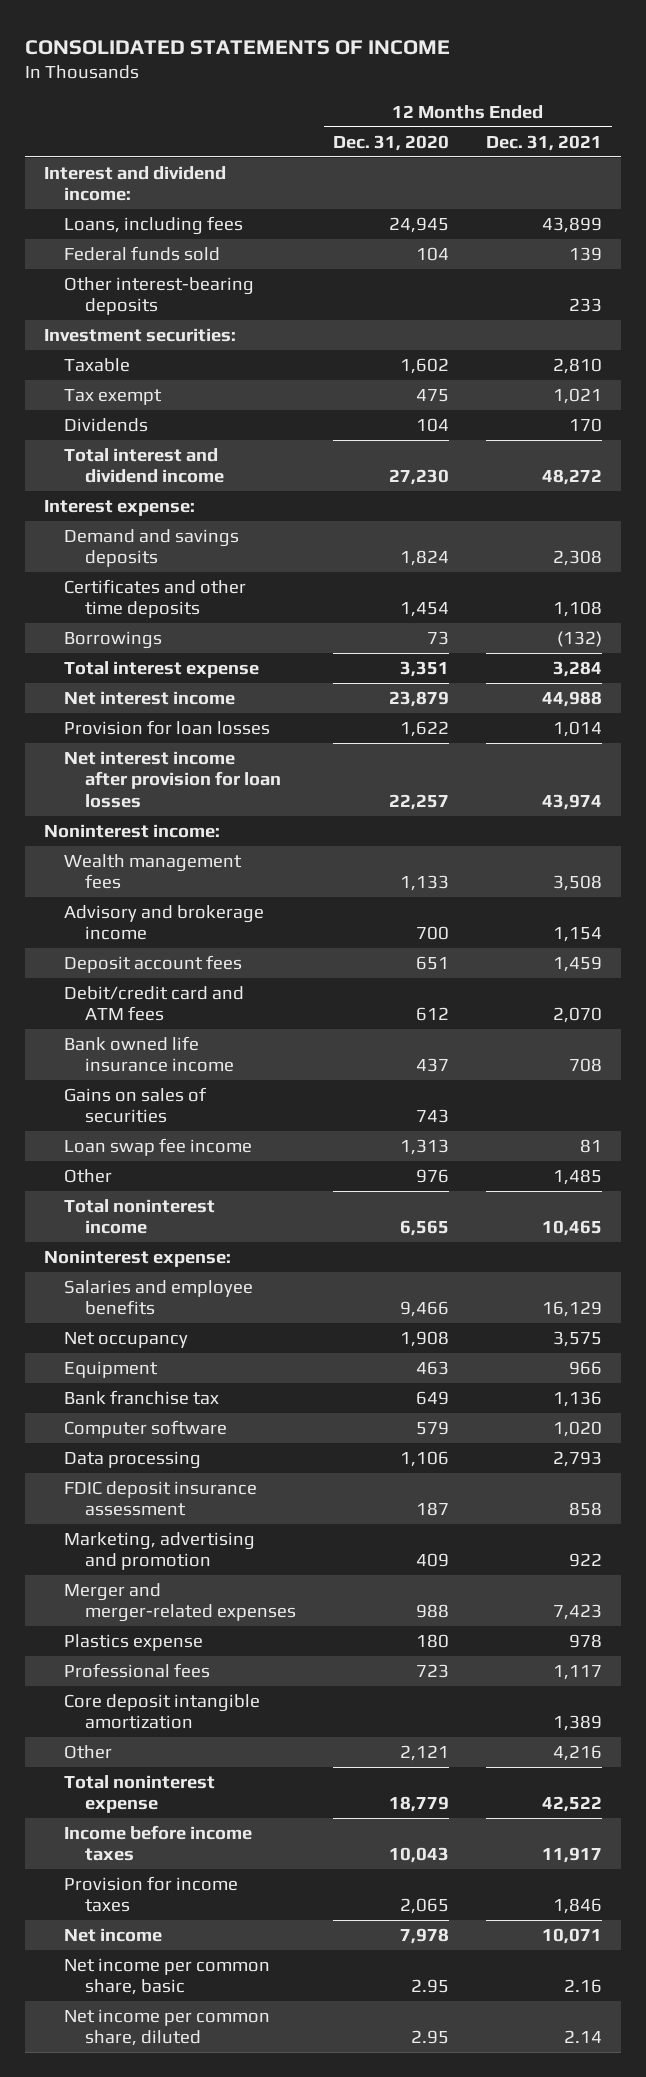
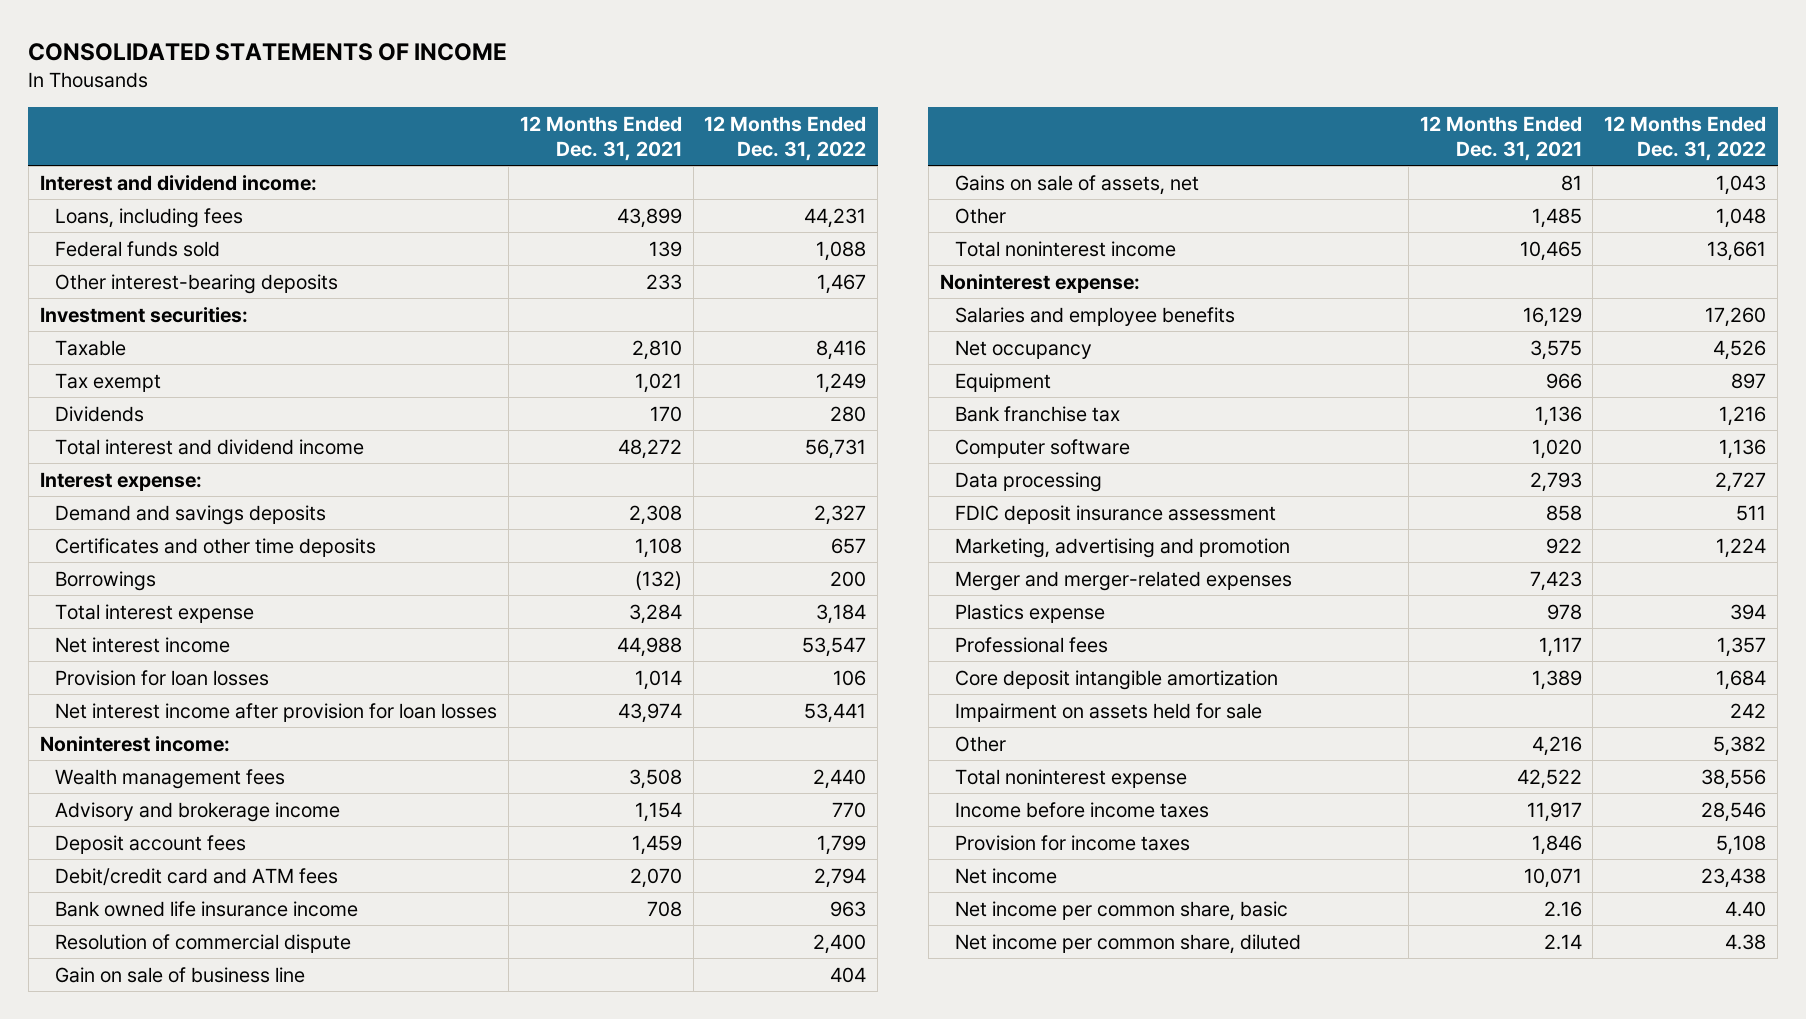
- | 12 Months Ended Dec. 31, 2020 | 12 Months Ended Dec. 31, 2021
+ | 12 Months Ended Dec. 31, 2021 | 12 Months Ended Dec. 31, 2022
- Gains on sales of securities | 743 |
- Loan swap fee income | 1,313 | 81
+ Resolution of commercial dispute | | 2,400
+ Gain on sale of business line | | 404
+ Gains on sale of assets, net | 81 | 1,043
+ Impairment on assets held for sale | | 242

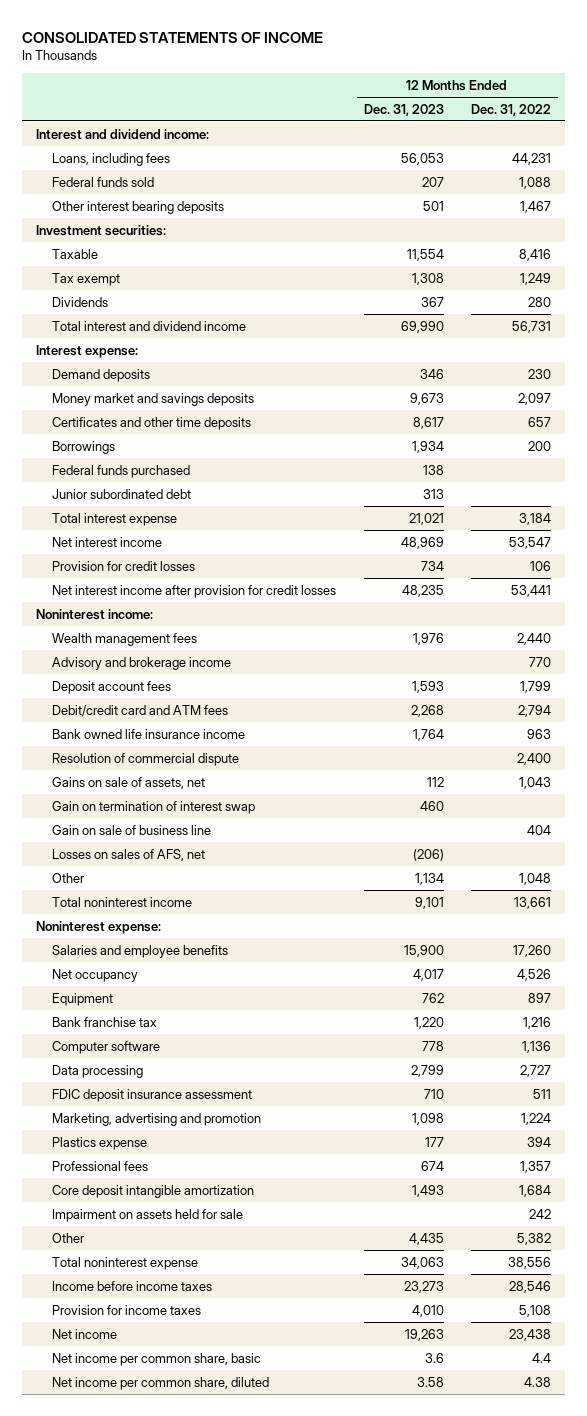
- | 12 Months Ended Dec. 31, 2021 | 12 Months Ended Dec. 31, 2022
+ | 12 Months Ended Dec. 31, 2023 | 12 Months Ended Dec. 31, 2022
- Other interest-bearing deposits | 233 | 1,467
+ Other interest bearing deposits | 501 | 1,467
- Demand and savings deposits | 2,308 | 2,327
+ Demand deposits | 346 | 230
+ Money market and savings deposits | 9,673 | 2,097
+ Federal funds purchased | 138 |
+ Junior subordinated debt | 313 |
- Provision for loan losses | 1,014 | 106
- Net interest income after provision for loan losses | 43,974 | 53,441
+ Provision for credit losses | 734 | 106
+ Net interest income after provision for credit losses | 48,235 | 53,441
+ Gain on termination of interest swap | 460 |
moved down: Gain on sale of business line | | 404
+ Losses on sales of AFS, net | (206) |
- Merger and merger-related expenses | 7,423 |
- Net income per common share, basic | 2.16 | 4.40
+ Net income per common share, basic | 3.6 | 4.4

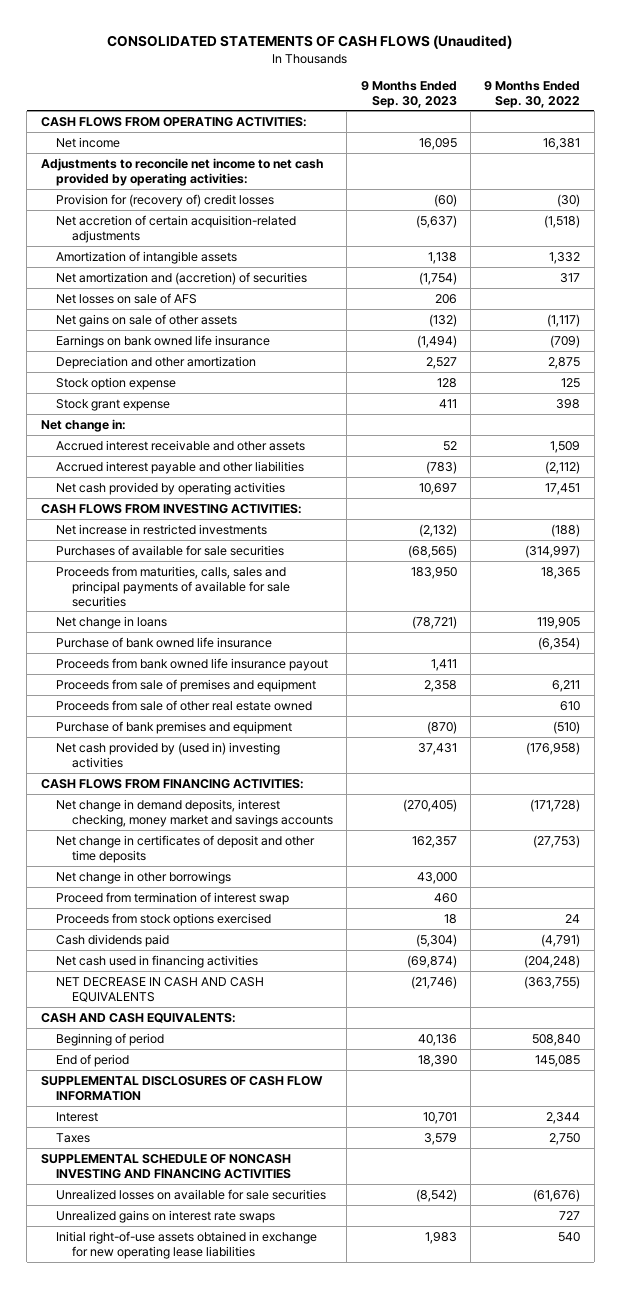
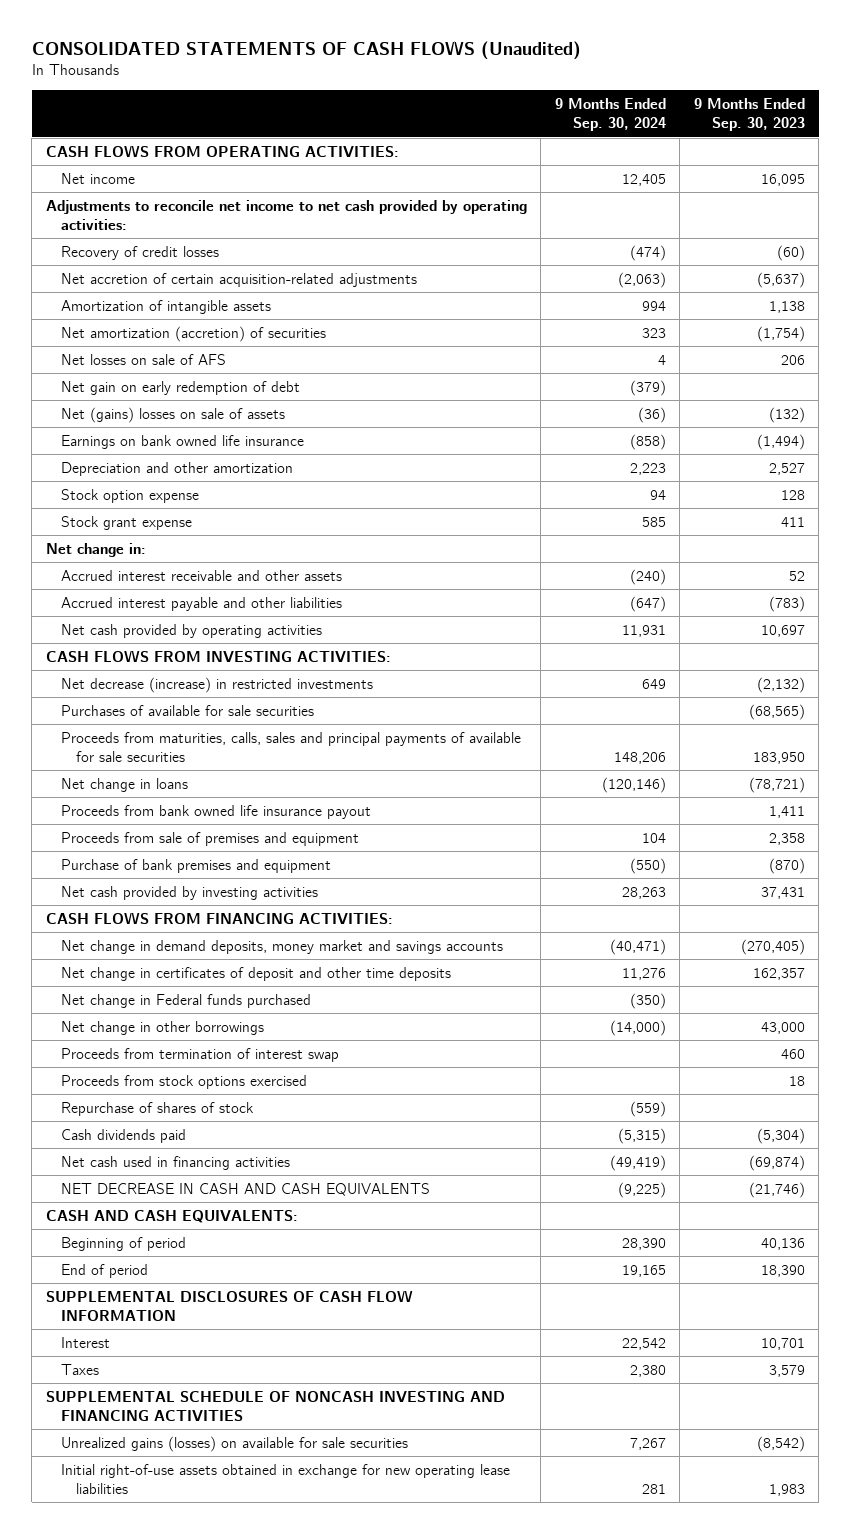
- | 9 Months Ended Sep. 30, 2023 | 9 Months Ended Sep. 30, 2022
+ | 9 Months Ended Sep. 30, 2024 | 9 Months Ended Sep. 30, 2023
- Provision for (recovery of) credit losses | (60) | (30)
+ Recovery of credit losses | (474) | (60)
- Net amortization and (accretion) of securities | (1,754) | 317
+ Net amortization (accretion) of securities | 323 | (1,754)
- Net gains on sale of other assets | (132) | (1,117)
+ Net gain on early redemption of debt | (379) |
+ Net (gains) losses on sale of assets | (36) | (132)
- Net increase in restricted investments | (2,132) | (188)
+ Net decrease (increase) in restricted investments | 649 | (2,132)
- Purchase of bank owned life insurance | | (6,354)
- Proceeds from sale of other real estate owned | | 610
- Net cash provided by (used in) investing activities | 37,431 | (176,958)
+ Net cash provided by investing activities | 28,263 | 37,431
- Net change in demand deposits, interest checking, money market and savings accounts | (270,405) | (171,728)
+ Net change in demand deposits, money market and savings accounts | (40,471) | (270,405)
+ Net change in Federal funds purchased | (350) |
- Proceed from termination of interest swap | 460 |
+ Proceeds from termination of interest swap | | 460
+ Repurchase of shares of stock | (559) |
- Unrealized losses on available for sale securities | (8,542) | (61,676)
- Unrealized gains on interest rate swaps | | 727
+ Unrealized gains (losses) on available for sale securities | 7,267 | (8,542)

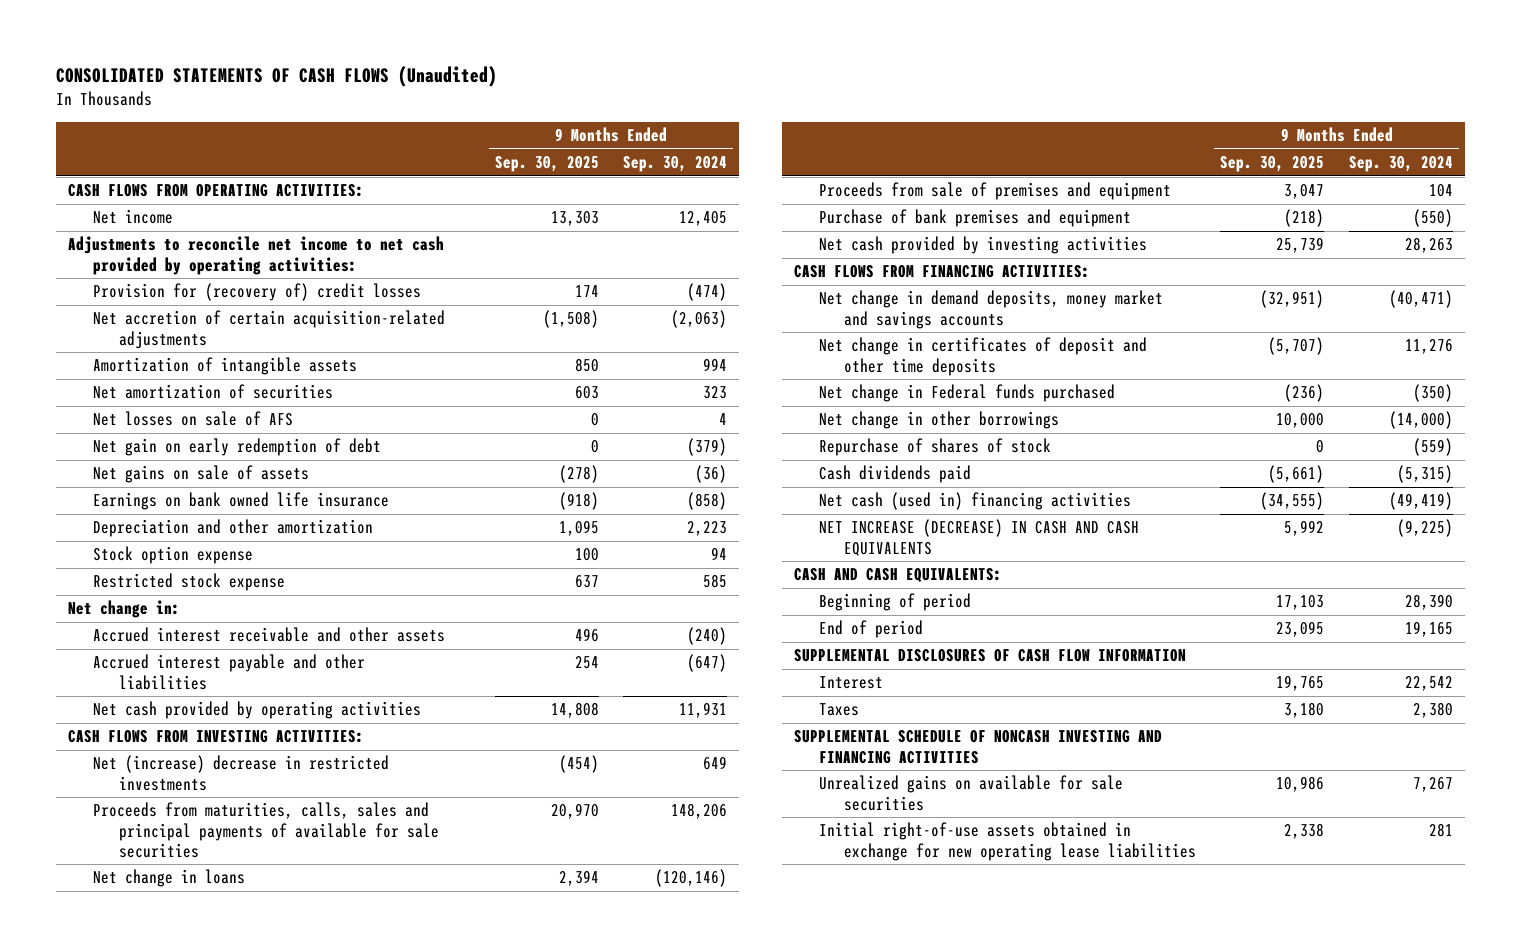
- | 9 Months Ended Sep. 30, 2024 | 9 Months Ended Sep. 30, 2023
+ | 9 Months Ended Sep. 30, 2025 | 9 Months Ended Sep. 30, 2024
- Recovery of credit losses | (474) | (60)
+ Provision for (recovery of) credit losses | 174 | (474)
- Net amortization (accretion) of securities | 323 | (1,754)
+ Net amortization of securities | 603 | 323
- Net (gains) losses on sale of assets | (36) | (132)
+ Net gains on sale of assets | (278) | (36)
- Stock grant expense | 585 | 411
+ Restricted stock expense | 637 | 585
- Net decrease (increase) in restricted investments | 649 | (2,132)
- Purchases of available for sale securities | | (68,565)
+ Net (increase) decrease in restricted investments | (454) | 649
- Proceeds from bank owned life insurance payout | | 1,411
- Proceeds from termination of interest swap | | 460
- Proceeds from stock options exercised | | 18
- Net cash used in financing activities | (49,419) | (69,874)
- NET DECREASE IN CASH AND CASH EQUIVALENTS | (9,225) | (21,746)
+ Net cash (used in) financing activities | (34,555) | (49,419)
+ NET INCREASE (DECREASE) IN CASH AND CASH EQUIVALENTS | 5,992 | (9,225)
- Unrealized gains (losses) on available for sale securities | 7,267 | (8,542)
+ Unrealized gains on available for sale securities | 10,986 | 7,267

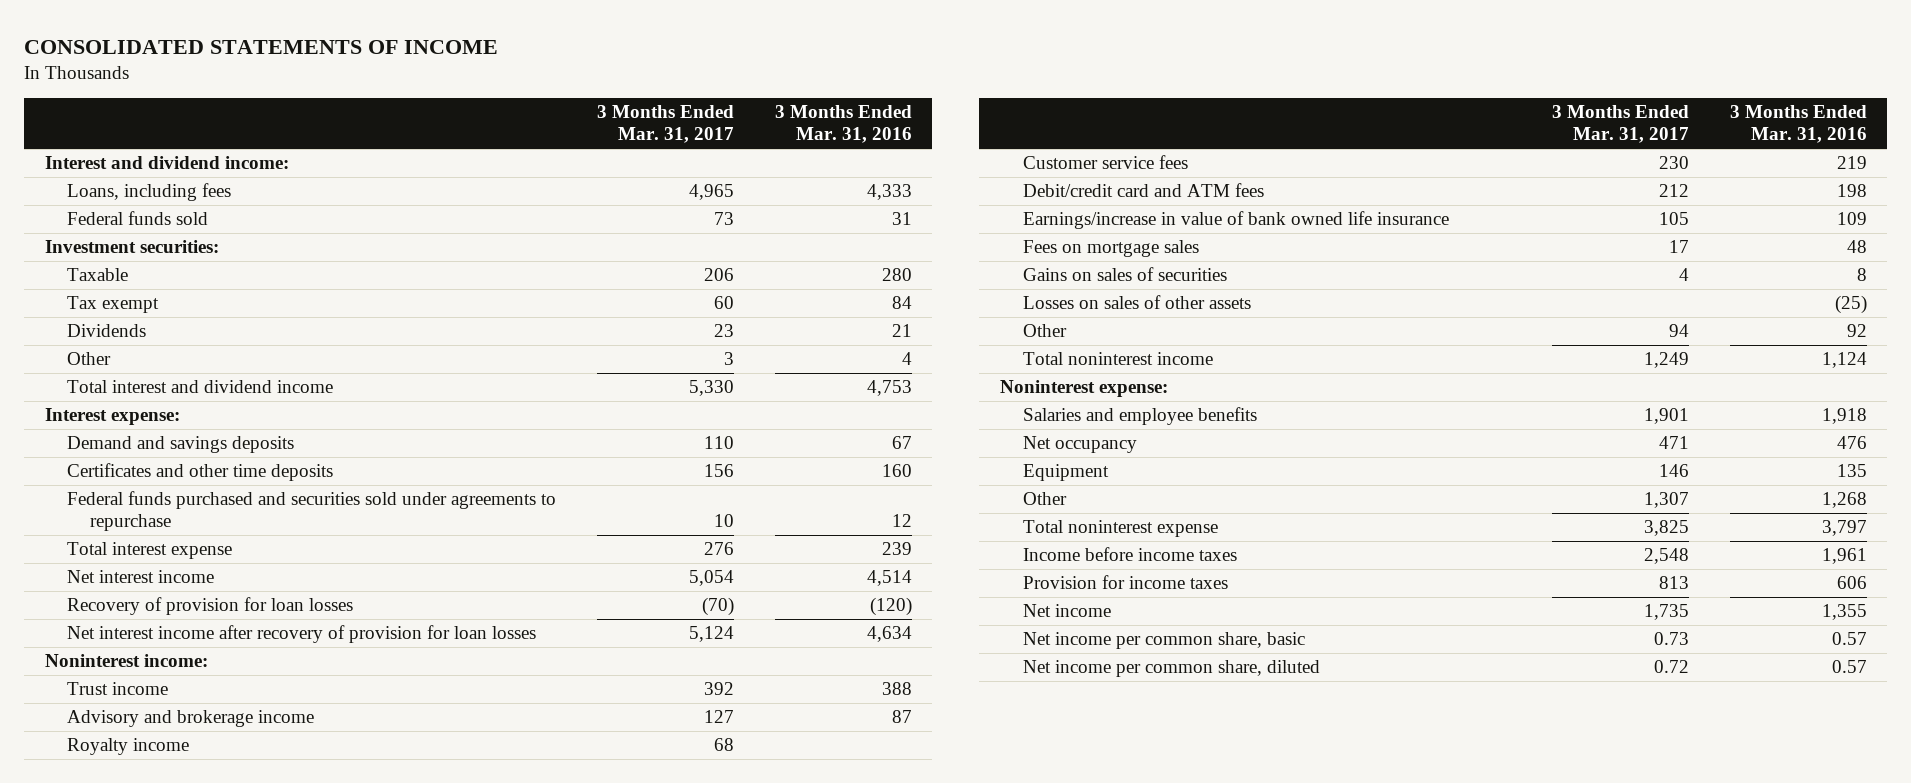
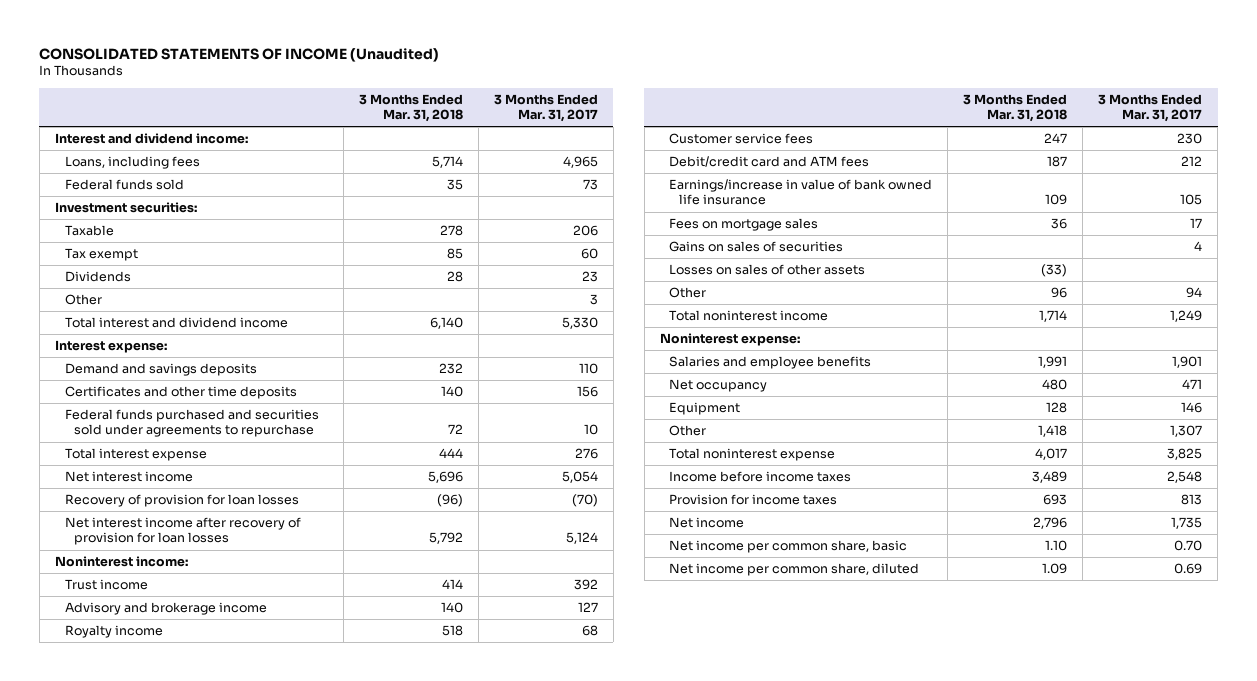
- CONSOLIDATED STATEMENTS OF INCOME
+ CONSOLIDATED STATEMENTS OF INCOME (Unaudited)
- | 3 Months Ended Mar. 31, 2017 | 3 Months Ended Mar. 31, 2016
+ | 3 Months Ended Mar. 31, 2018 | 3 Months Ended Mar. 31, 2017
- Net income per common share, basic | 0.73 | 0.57
- Net income per common share, diluted | 0.72 | 0.57
+ Net income per common share, basic | 1.10 | 0.70
+ Net income per common share, diluted | 1.09 | 0.69

